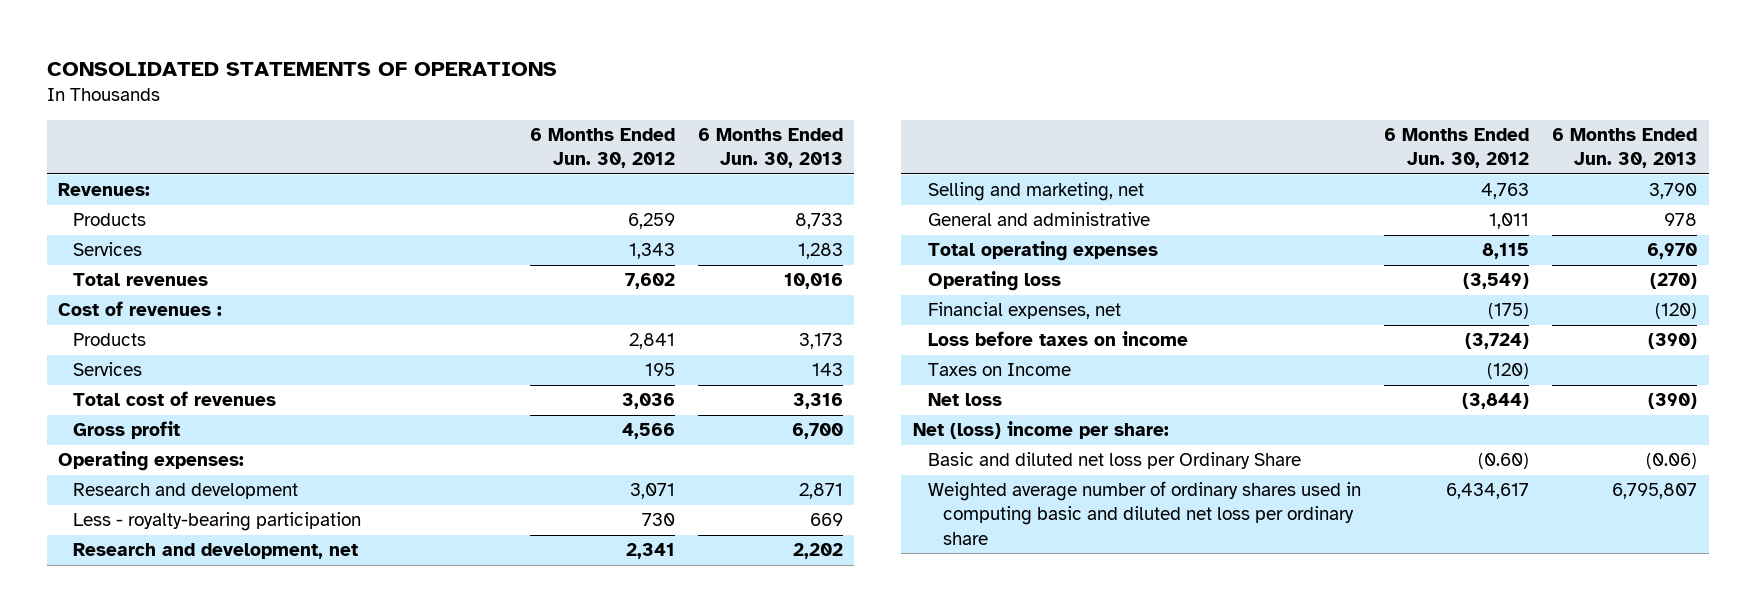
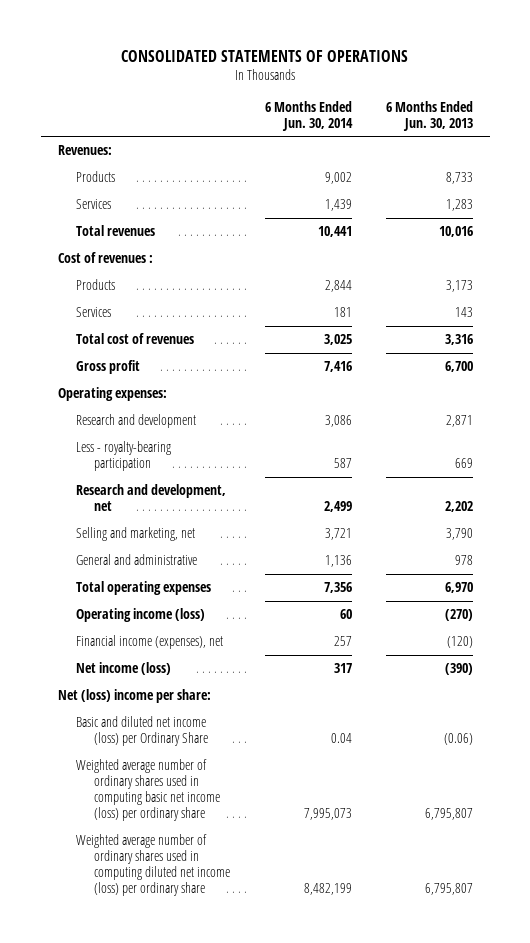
- | 6 Months Ended Jun. 30, 2012 | 6 Months Ended Jun. 30, 2013
+ | 6 Months Ended Jun. 30, 2014 | 6 Months Ended Jun. 30, 2013
- Operating loss | (3,549) | (270)
- Financial expenses, net | (175) | (120)
- Loss before taxes on income | (3,724) | (390)
- Taxes on Income | (120) |
- Net loss | (3,844) | (390)
+ Operating income (loss) | 60 | (270)
+ Financial income (expenses), net | 257 | (120)
+ Net income (loss) | 317 | (390)
- Basic and diluted net loss per Ordinary Share | (0.60) | (0.06)
- Weighted average number of ordinary shares used in computing basic and diluted net loss per ordinary share | 6,434,617 | 6,795,807
+ Basic and diluted net income (loss) per Ordinary Share | 0.04 | (0.06)
+ Weighted average number of ordinary shares used in computing basic net income (loss) per ordinary share | 7,995,073 | 6,795,807
+ Weighted average number of ordinary shares used in computing diluted net income (loss) per ordinary share | 8,482,199 | 6,795,807

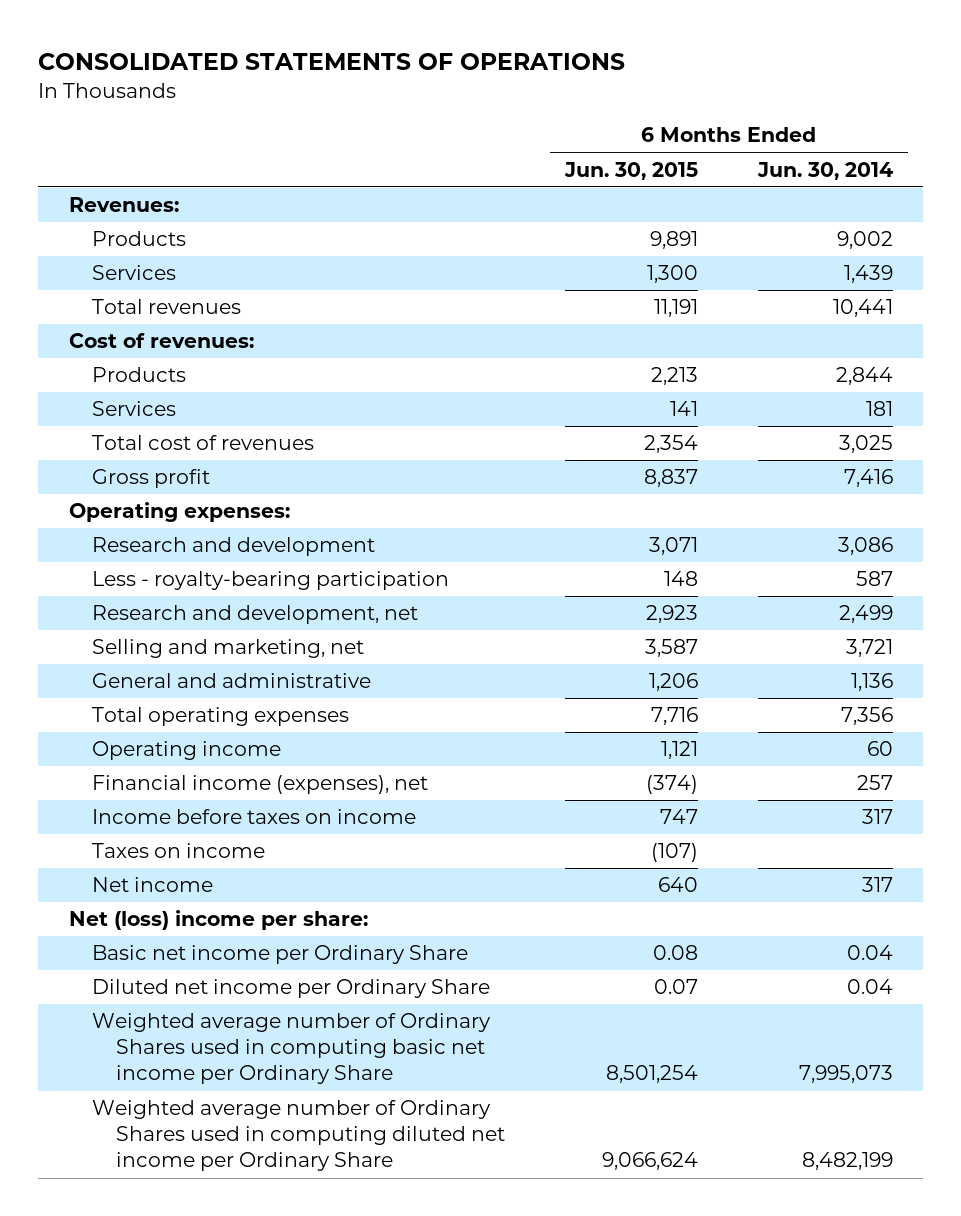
- | 6 Months Ended Jun. 30, 2014 | 6 Months Ended Jun. 30, 2013
+ | 6 Months Ended Jun. 30, 2015 | 6 Months Ended Jun. 30, 2014
- Cost of revenues :
+ Cost of revenues:
- Operating income (loss) | 60 | (270)
+ Operating income | 1,121 | 60
- Net income (loss) | 317 | (390)
+ Income before taxes on income | 747 | 317
+ Taxes on income | (107) |
+ Net income | 640 | 317
- Basic and diluted net income (loss) per Ordinary Share | 0.04 | (0.06)
- Weighted average number of ordinary shares used in computing basic net income (loss) per ordinary share | 7,995,073 | 6,795,807
- Weighted average number of ordinary shares used in computing diluted net income (loss) per ordinary share | 8,482,199 | 6,795,807
+ Basic net income per Ordinary Share | 0.08 | 0.04
+ Diluted net income per Ordinary Share | 0.07 | 0.04
+ Weighted average number of Ordinary Shares used in computing basic net income per Ordinary Share | 8,501,254 | 7,995,073
+ Weighted average number of Ordinary Shares used in computing diluted net income per Ordinary Share | 9,066,624 | 8,482,199

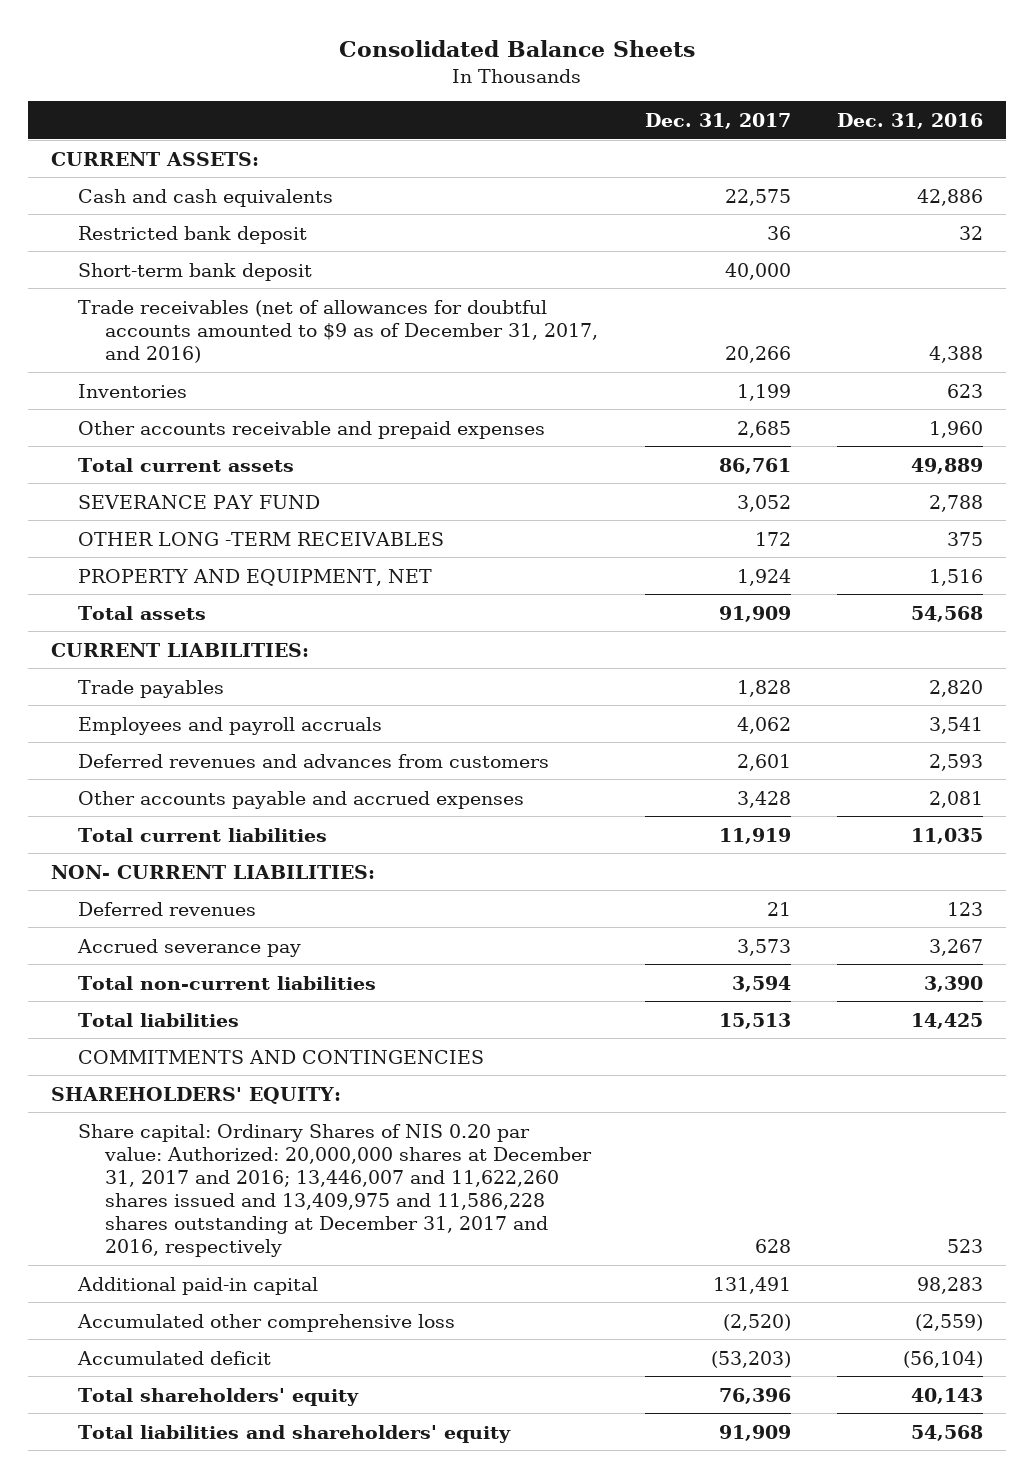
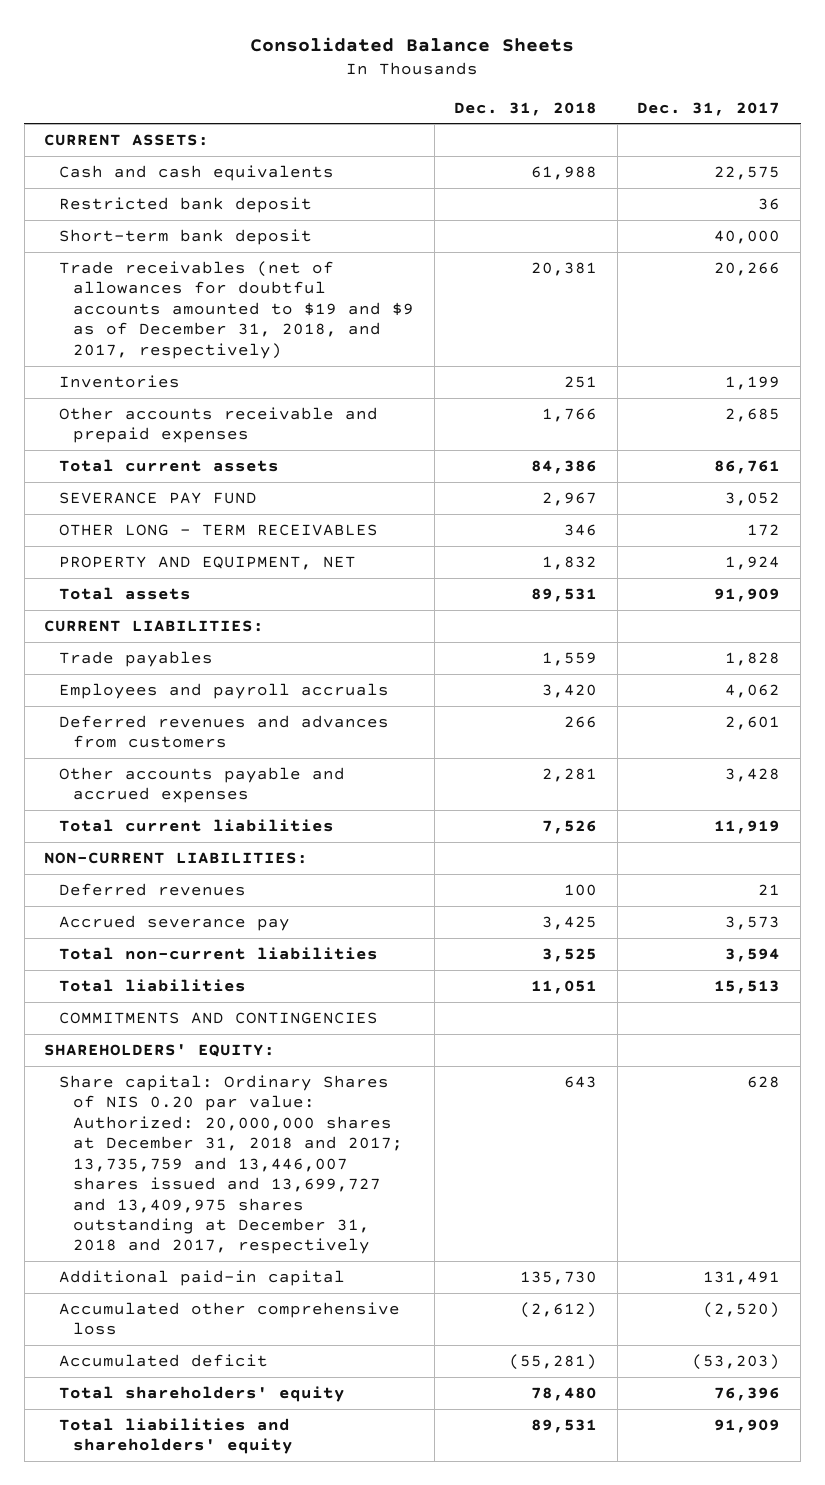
- | Dec. 31, 2017 | Dec. 31, 2016
+ | Dec. 31, 2018 | Dec. 31, 2017
- Trade receivables (net of allowances for doubtful accounts amounted to $9 as of December 31, 2017, and 2016) | 20,266 | 4,388
+ Trade receivables (net of allowances for doubtful accounts amounted to $19 and $9 as of December 31, 2018, and 2017, respectively) | 20,381 | 20,266
- OTHER LONG -TERM RECEIVABLES | 172 | 375
+ OTHER LONG - TERM RECEIVABLES | 346 | 172
- NON- CURRENT LIABILITIES:
+ NON-CURRENT LIABILITIES:
- Share capital: Ordinary Shares of NIS 0.20 par value: Authorized: 20,000,000 shares at December 31, 2017 and 2016; 13,446,007 and 11,622,260 shares issued and 13,409,975 and 11,586,228 shares outstanding at December 31, 2017 and 2016, respectively | 628 | 523
+ Share capital: Ordinary Shares of NIS 0.20 par value: Authorized: 20,000,000 shares at December 31, 2018 and 2017; 13,735,759 and 13,446,007 shares issued and 13,699,727 and 13,409,975 shares outstanding at December 31, 2018 and 2017, respectively | 643 | 628

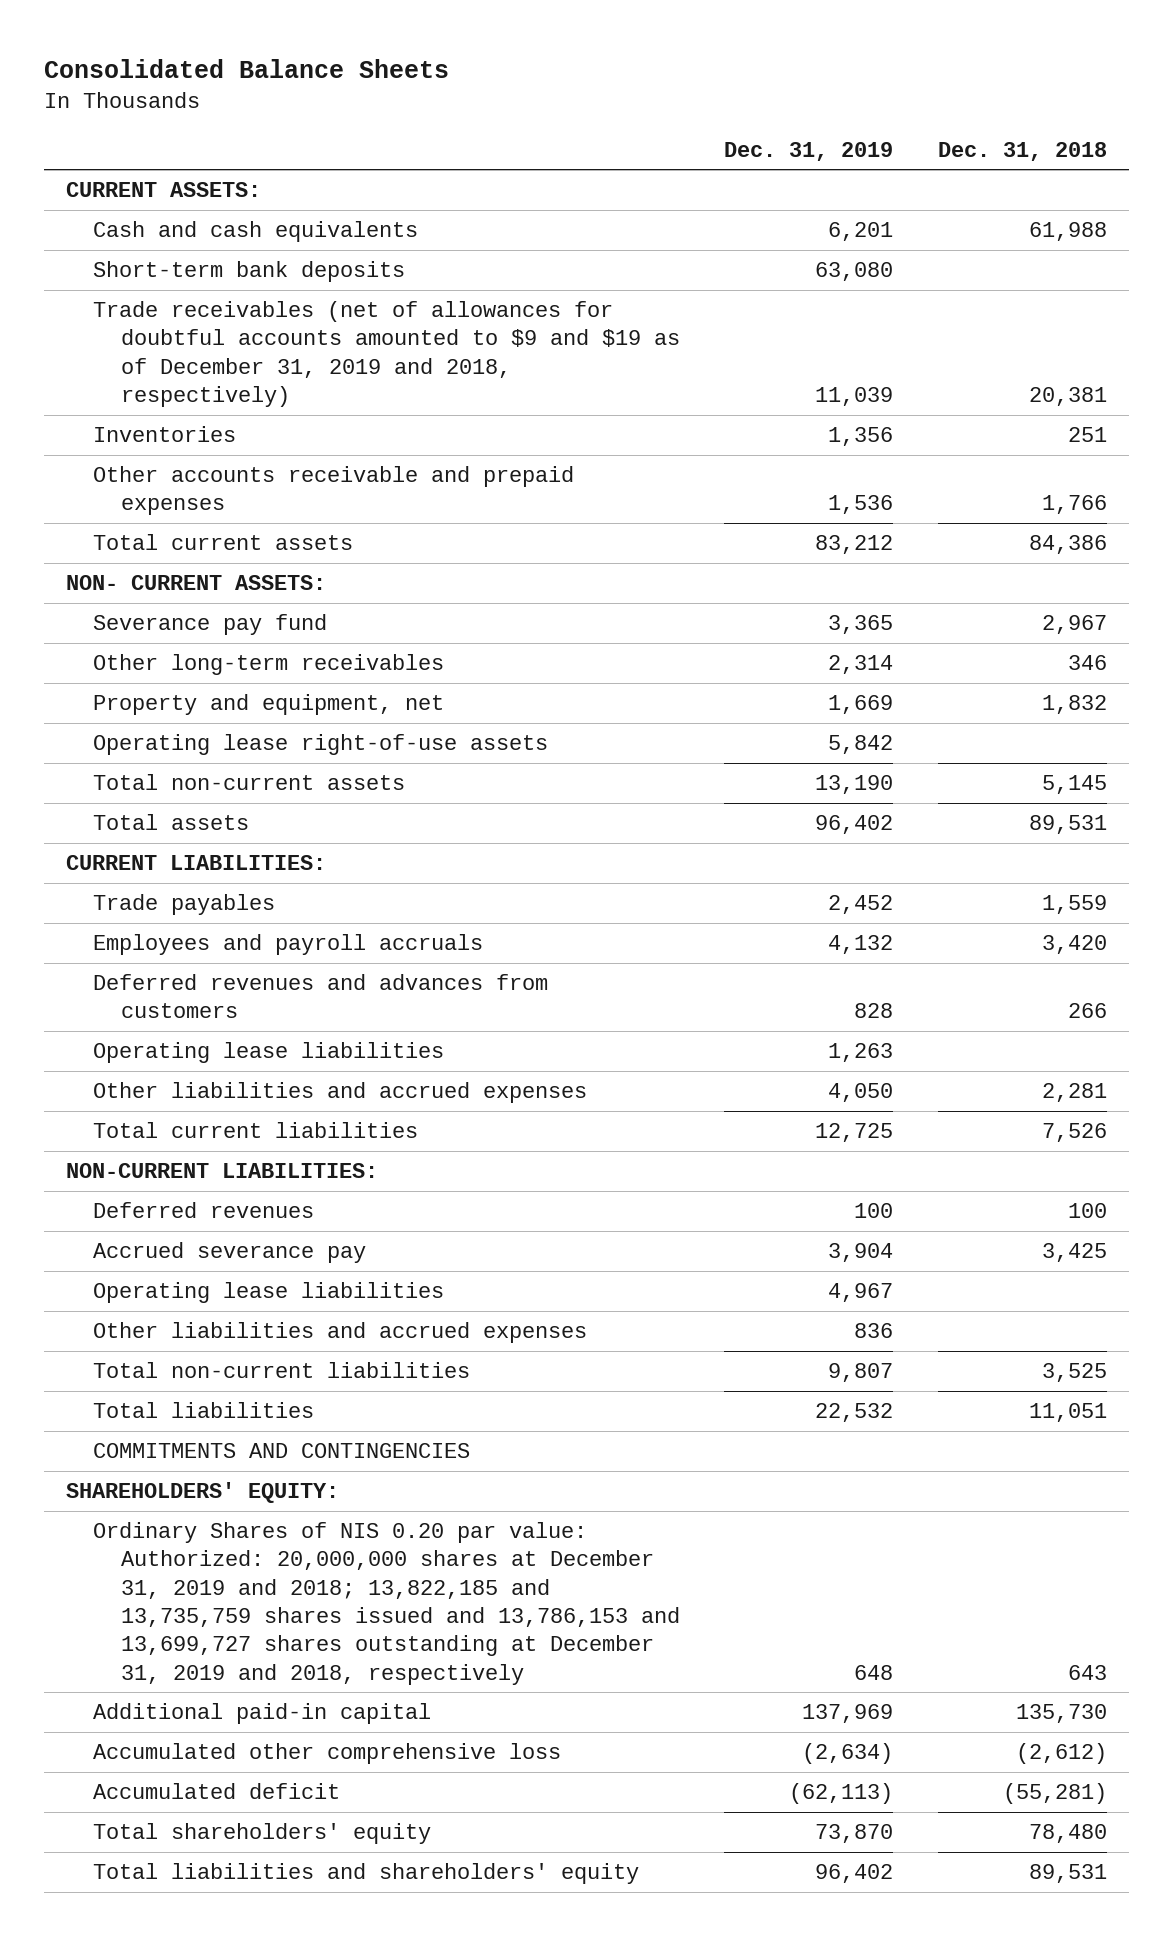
- | Dec. 31, 2018 | Dec. 31, 2017
+ | Dec. 31, 2019 | Dec. 31, 2018
- Restricted bank deposit | | 36
- Short-term bank deposit | | 40,000
- Trade receivables (net of allowances for doubtful accounts amounted to $19 and $9 as of December 31, 2018, and 2017, respectively) | 20,381 | 20,266
+ Short-term bank deposits | 63,080 |
+ Trade receivables (net of allowances for doubtful accounts amounted to $9 and $19 as of December 31, 2019 and 2018, respectively) | 11,039 | 20,381
- SEVERANCE PAY FUND | 2,967 | 3,052
- OTHER LONG - TERM RECEIVABLES | 346 | 172
- PROPERTY AND EQUIPMENT, NET | 1,832 | 1,924
+ NON- CURRENT ASSETS:
+ Severance pay fund | 3,365 | 2,967
+ Other long-term receivables | 2,314 | 346
+ Property and equipment, net | 1,669 | 1,832
+ Operating lease right-of-use assets | 5,842 |
+ Total non-current assets | 13,190 | 5,145
- Other accounts payable and accrued expenses | 2,281 | 3,428
+ Operating lease liabilities | 1,263 |
+ Other liabilities and accrued expenses | 4,050 | 2,281
+ Operating lease liabilities | 4,967 |
+ Other liabilities and accrued expenses | 836 |
- Share capital: Ordinary Shares of NIS 0.20 par value: Authorized: 20,000,000 shares at December 31, 2018 and 2017; 13,735,759 and 13,446,007 shares issued and 13,699,727 and 13,409,975 shares outstanding at December 31, 2018 and 2017, respectively | 643 | 628
+ Ordinary Shares of NIS 0.20 par value: Authorized: 20,000,000 shares at December 31, 2019 and 2018; 13,822,185 and 13,735,759 shares issued and 13,786,153 and 13,699,727 shares outstanding at December 31, 2019 and 2018, respectively | 648 | 643

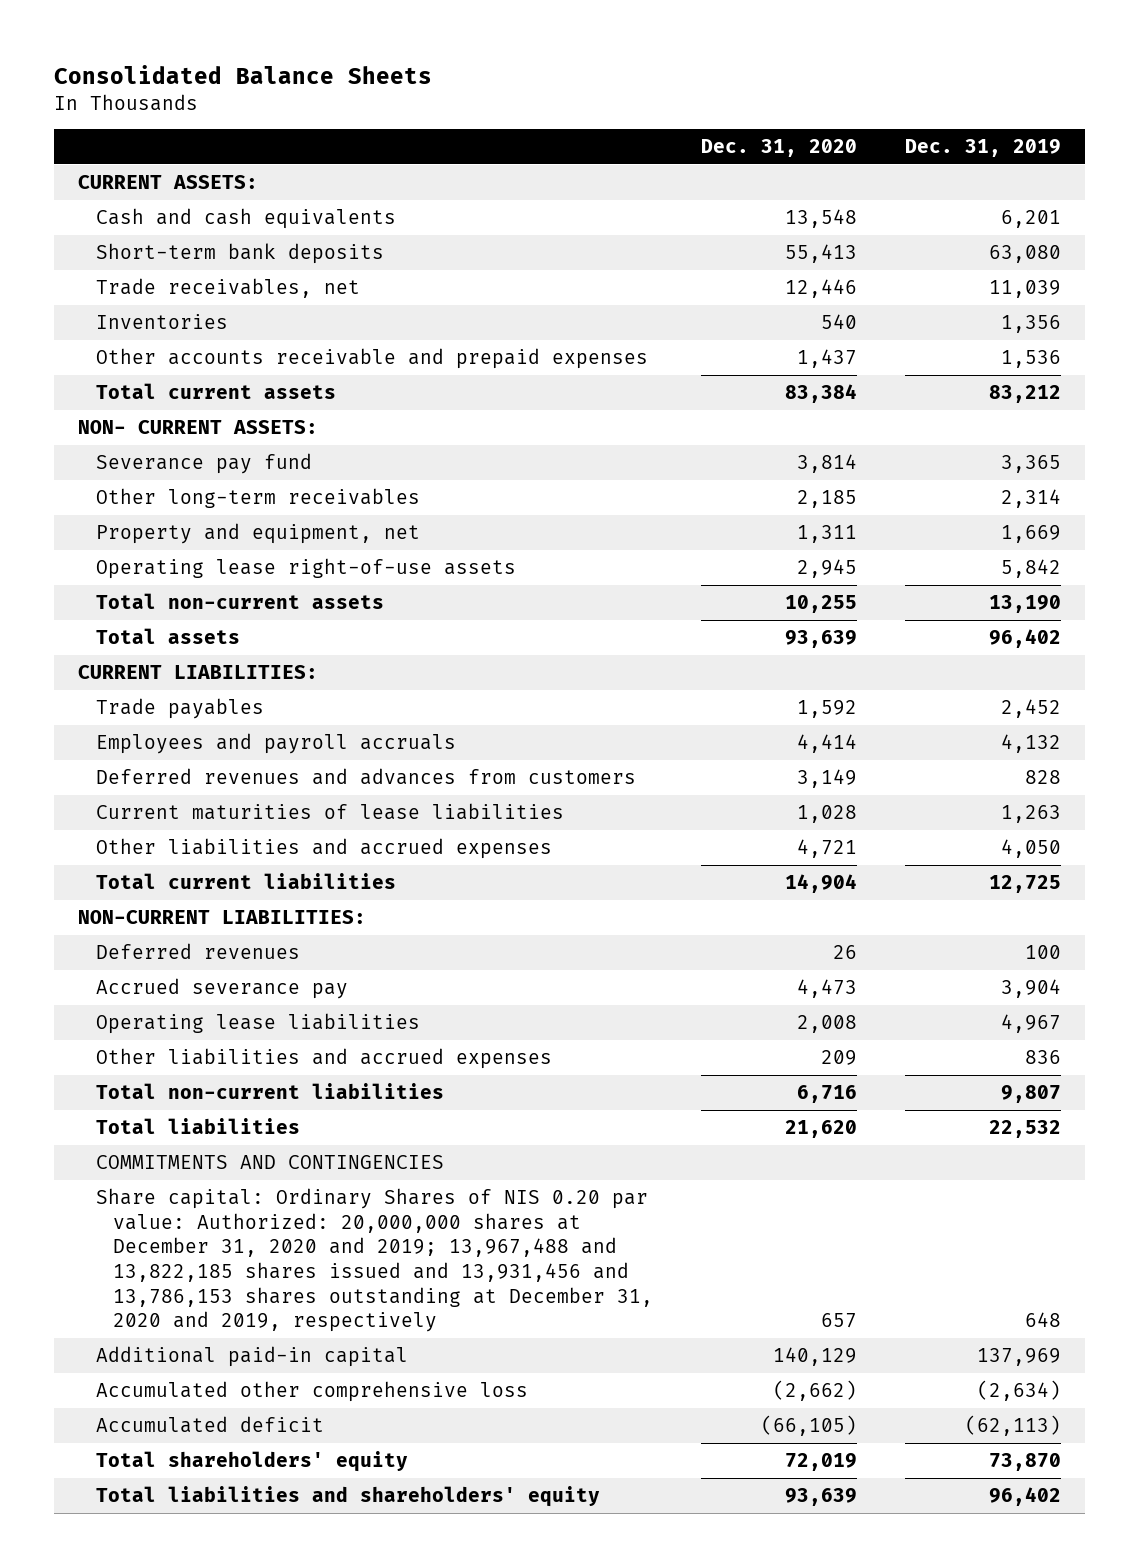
- | Dec. 31, 2019 | Dec. 31, 2018
+ | Dec. 31, 2020 | Dec. 31, 2019
- Trade receivables (net of allowances for doubtful accounts amounted to $9 and $19 as of December 31, 2019 and 2018, respectively) | 11,039 | 20,381
+ Trade receivables, net | 12,446 | 11,039
- Operating lease liabilities | 1,263 |
+ Current maturities of lease liabilities | 1,028 | 1,263
- SHAREHOLDERS' EQUITY:
- Ordinary Shares of NIS 0.20 par value: Authorized: 20,000,000 shares at December 31, 2019 and 2018; 13,822,185 and 13,735,759 shares issued and 13,786,153 and 13,699,727 shares outstanding at December 31, 2019 and 2018, respectively | 648 | 643
+ Share capital: Ordinary Shares of NIS 0.20 par value: Authorized: 20,000,000 shares at December 31, 2020 and 2019; 13,967,488 and 13,822,185 shares issued and 13,931,456 and 13,786,153 shares outstanding at December 31, 2020 and 2019, respectively | 657 | 648

